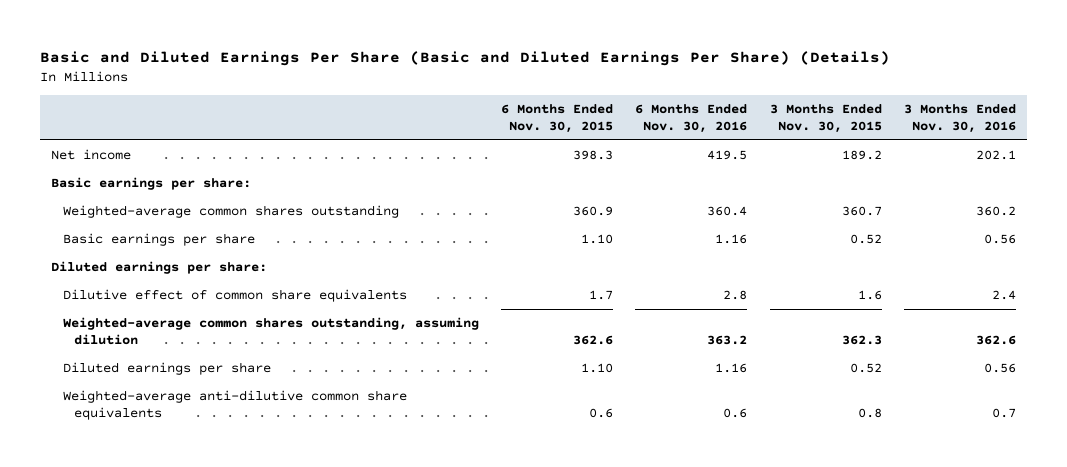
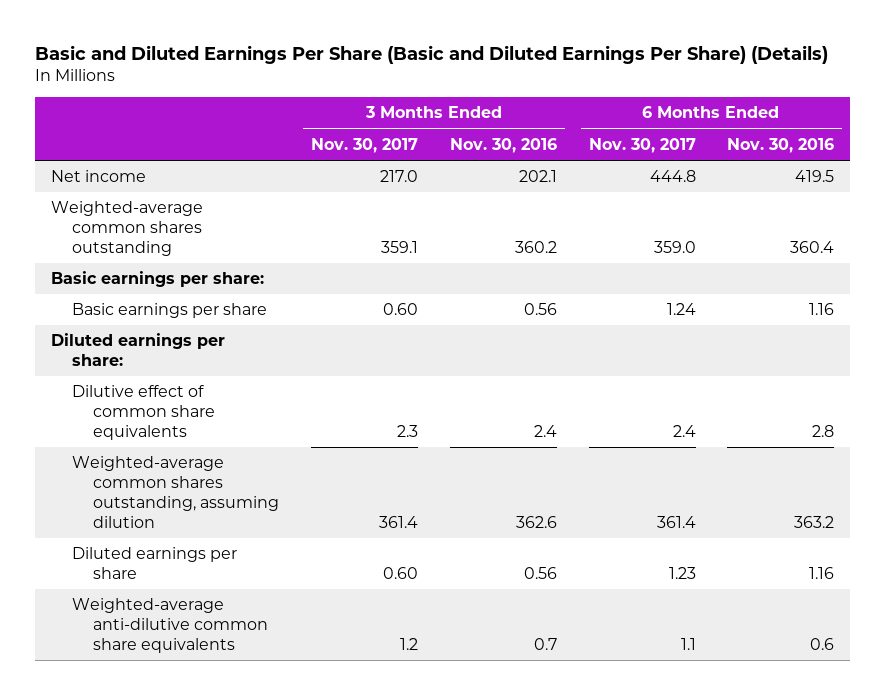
- | 6 Months Ended Nov. 30, 2015 | 6 Months Ended Nov. 30, 2016 | 3 Months Ended Nov. 30, 2015 | 3 Months Ended Nov. 30, 2016
+ | 3 Months Ended Nov. 30, 2017 | 3 Months Ended Nov. 30, 2016 | 6 Months Ended Nov. 30, 2017 | 6 Months Ended Nov. 30, 2016
moved down: Basic earnings per share:

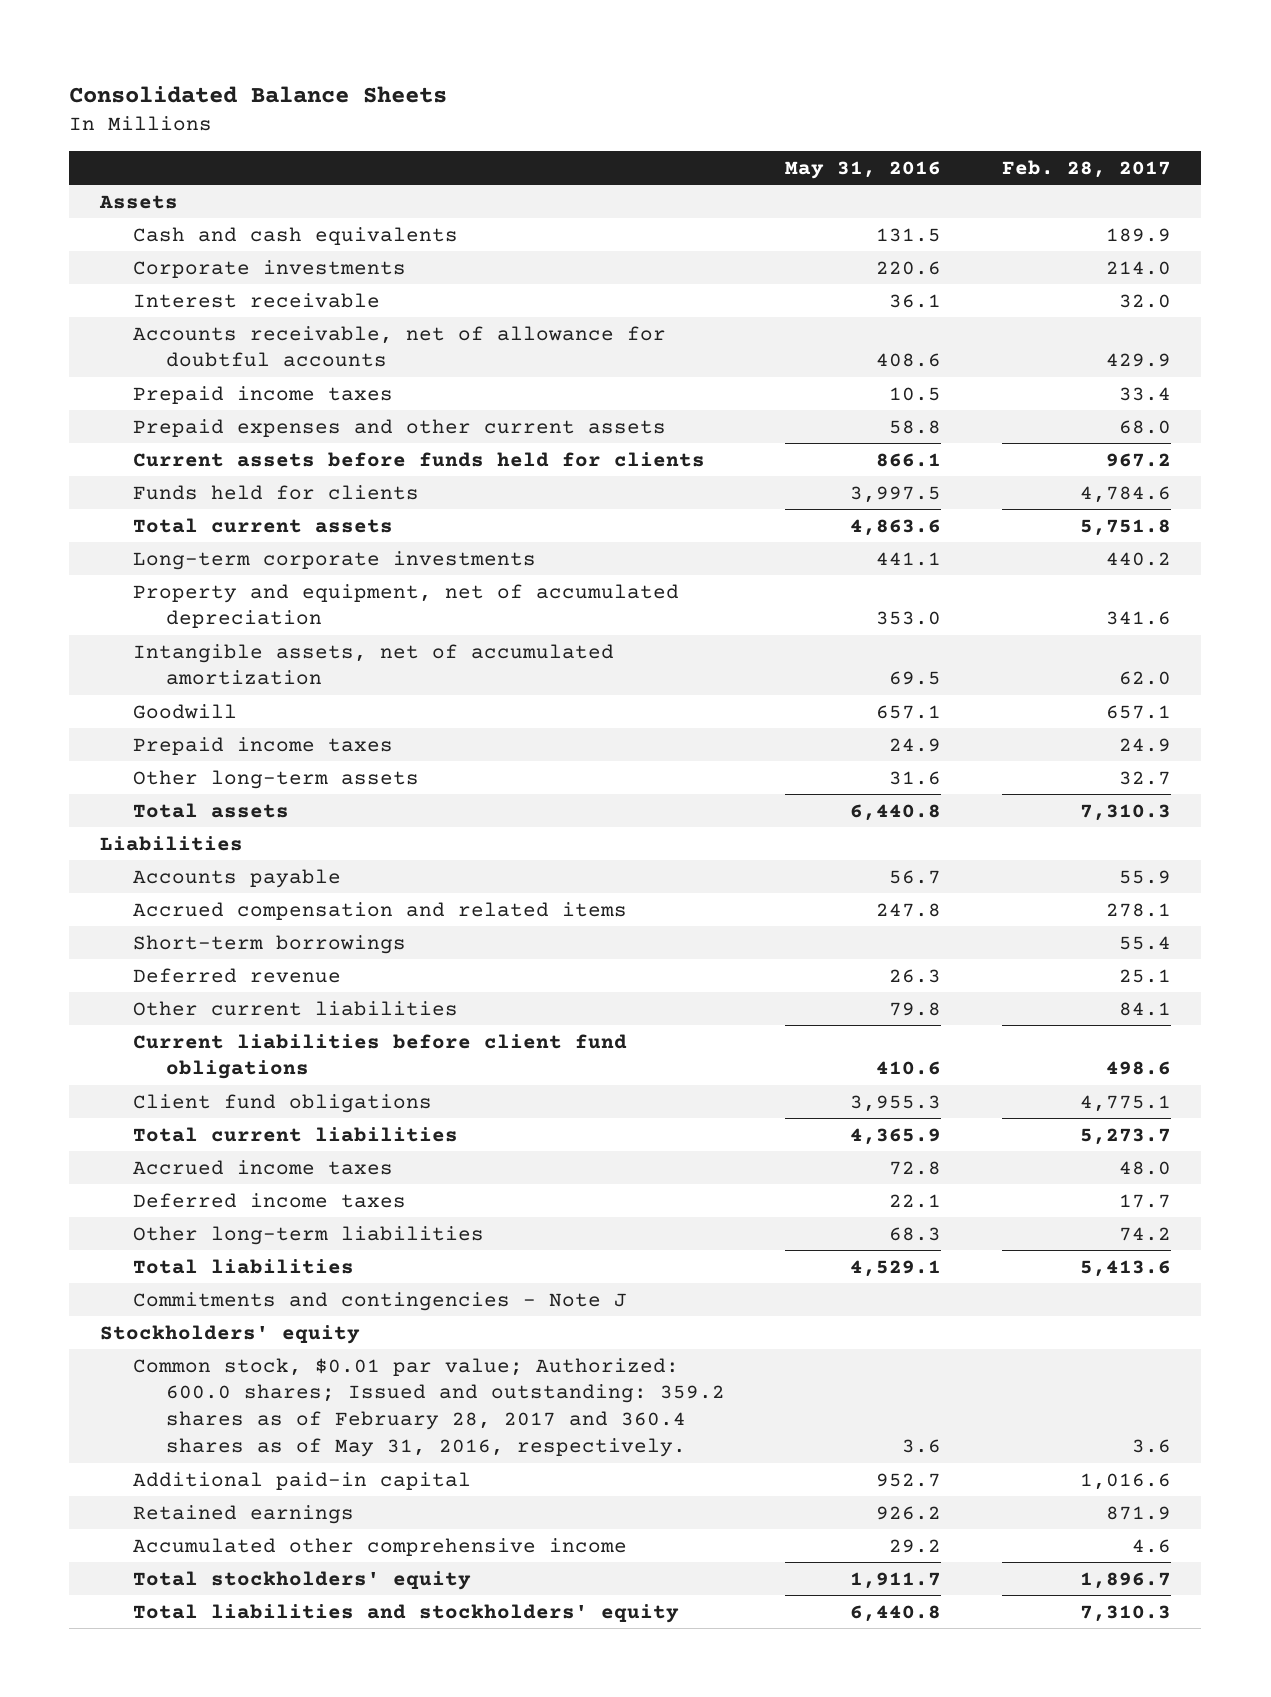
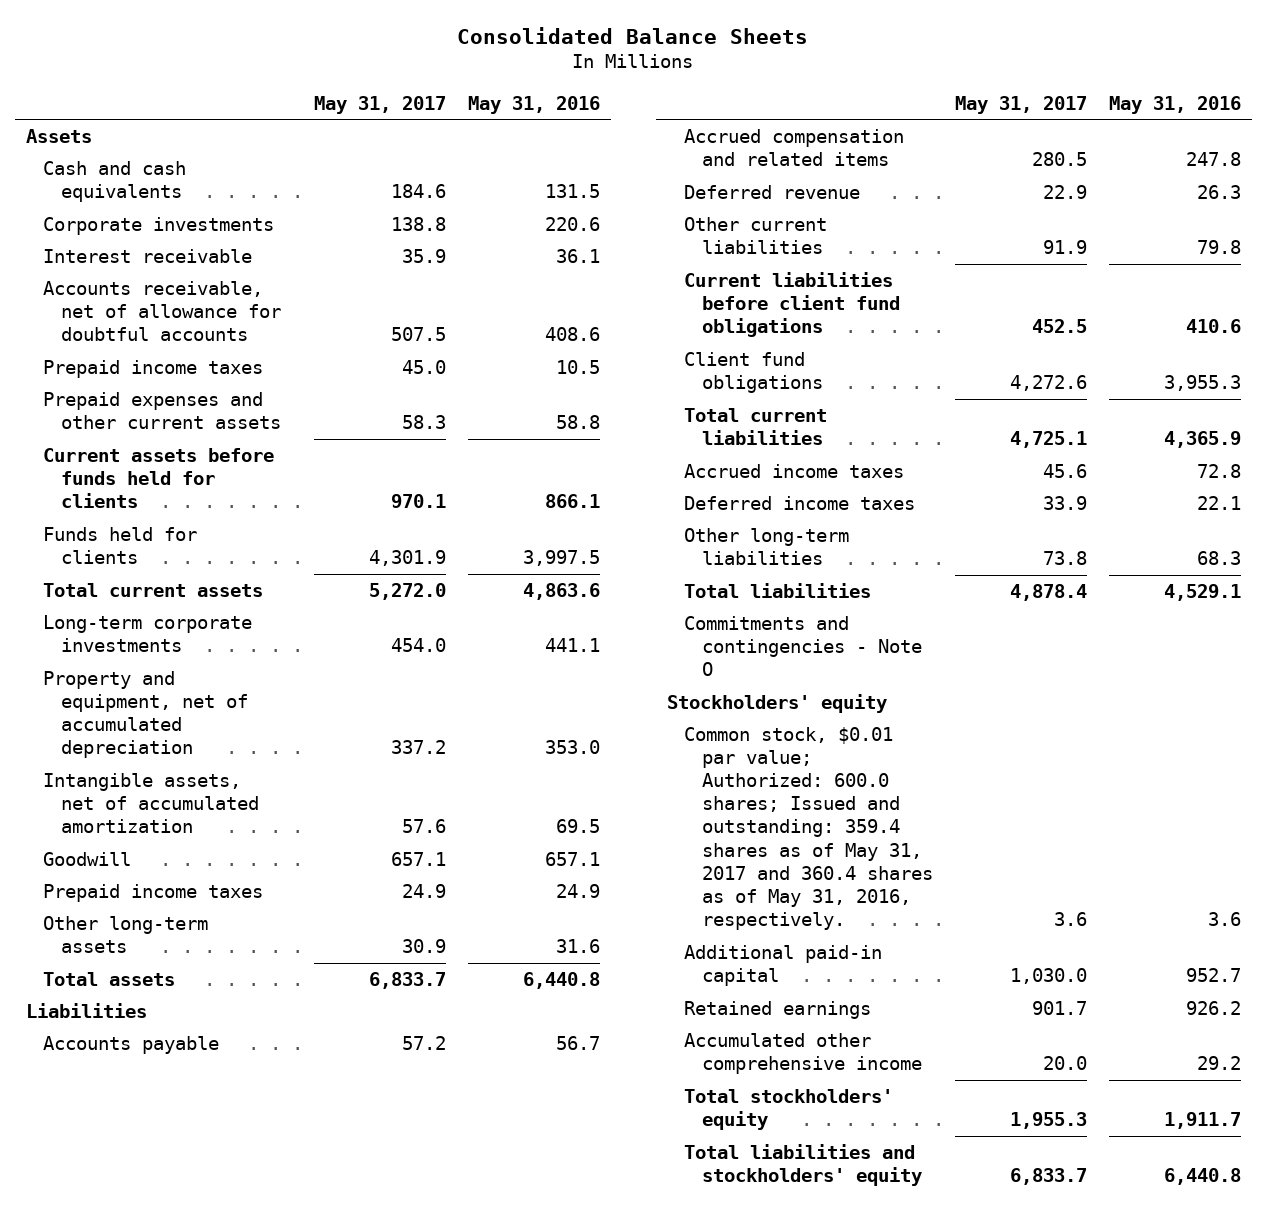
- | May 31, 2016 | Feb. 28, 2017
+ | May 31, 2017 | May 31, 2016
- Short-term borrowings | | 55.4
- Commitments and contingencies - Note J
+ Commitments and contingencies - Note O
- Common stock, $0.01 par value; Authorized: 600.0 shares; Issued and outstanding: 359.2 shares as of February 28, 2017 and 360.4 shares as of May 31, 2016, respectively. | 3.6 | 3.6
+ Common stock, $0.01 par value; Authorized: 600.0 shares; Issued and outstanding: 359.4 shares as of May 31, 2017 and 360.4 shares as of May 31, 2016, respectively. | 3.6 | 3.6

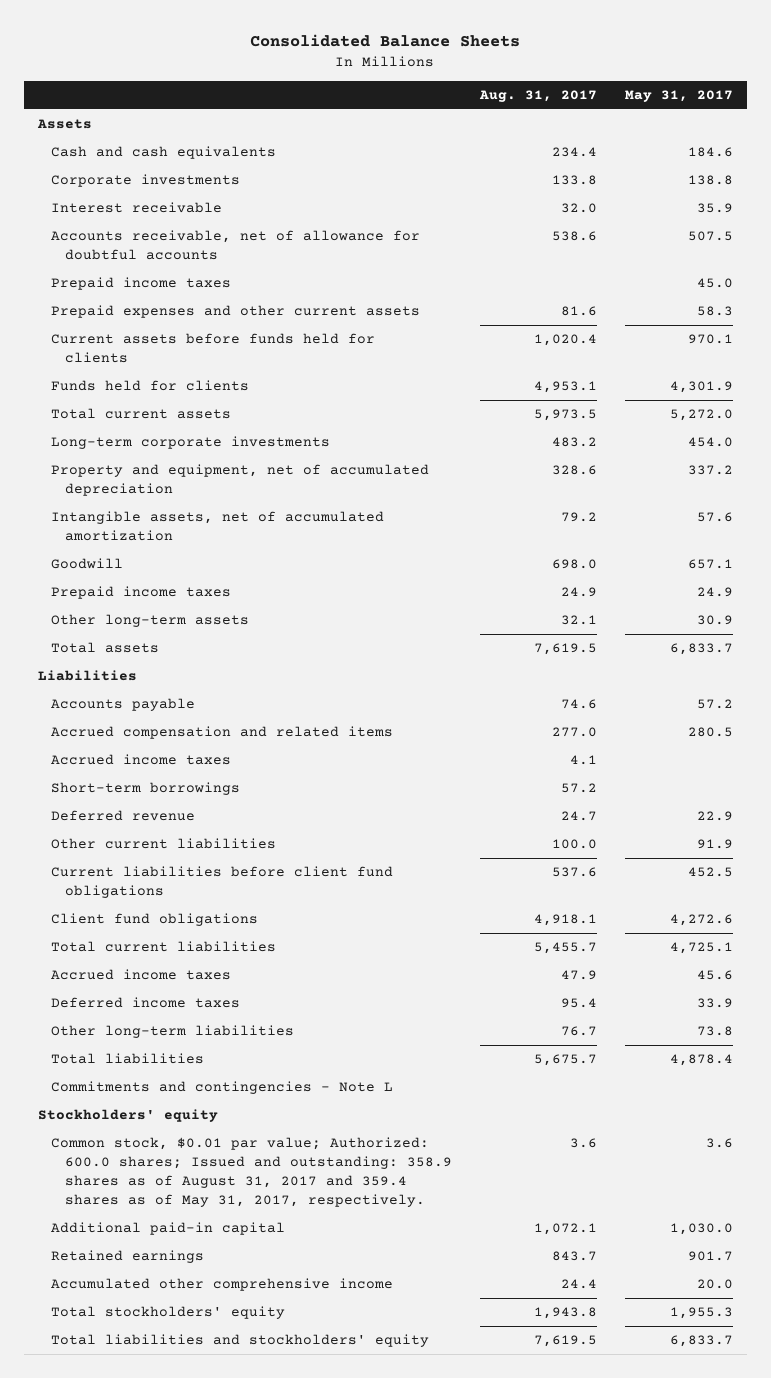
- | May 31, 2017 | May 31, 2016
+ | Aug. 31, 2017 | May 31, 2017
+ Accrued income taxes | 4.1 |
+ Short-term borrowings | 57.2 |
- Commitments and contingencies - Note O
+ Commitments and contingencies - Note L
- Common stock, $0.01 par value; Authorized: 600.0 shares; Issued and outstanding: 359.4 shares as of May 31, 2017 and 360.4 shares as of May 31, 2016, respectively. | 3.6 | 3.6
+ Common stock, $0.01 par value; Authorized: 600.0 shares; Issued and outstanding: 358.9 shares as of August 31, 2017 and 359.4 shares as of May 31, 2017, respectively. | 3.6 | 3.6

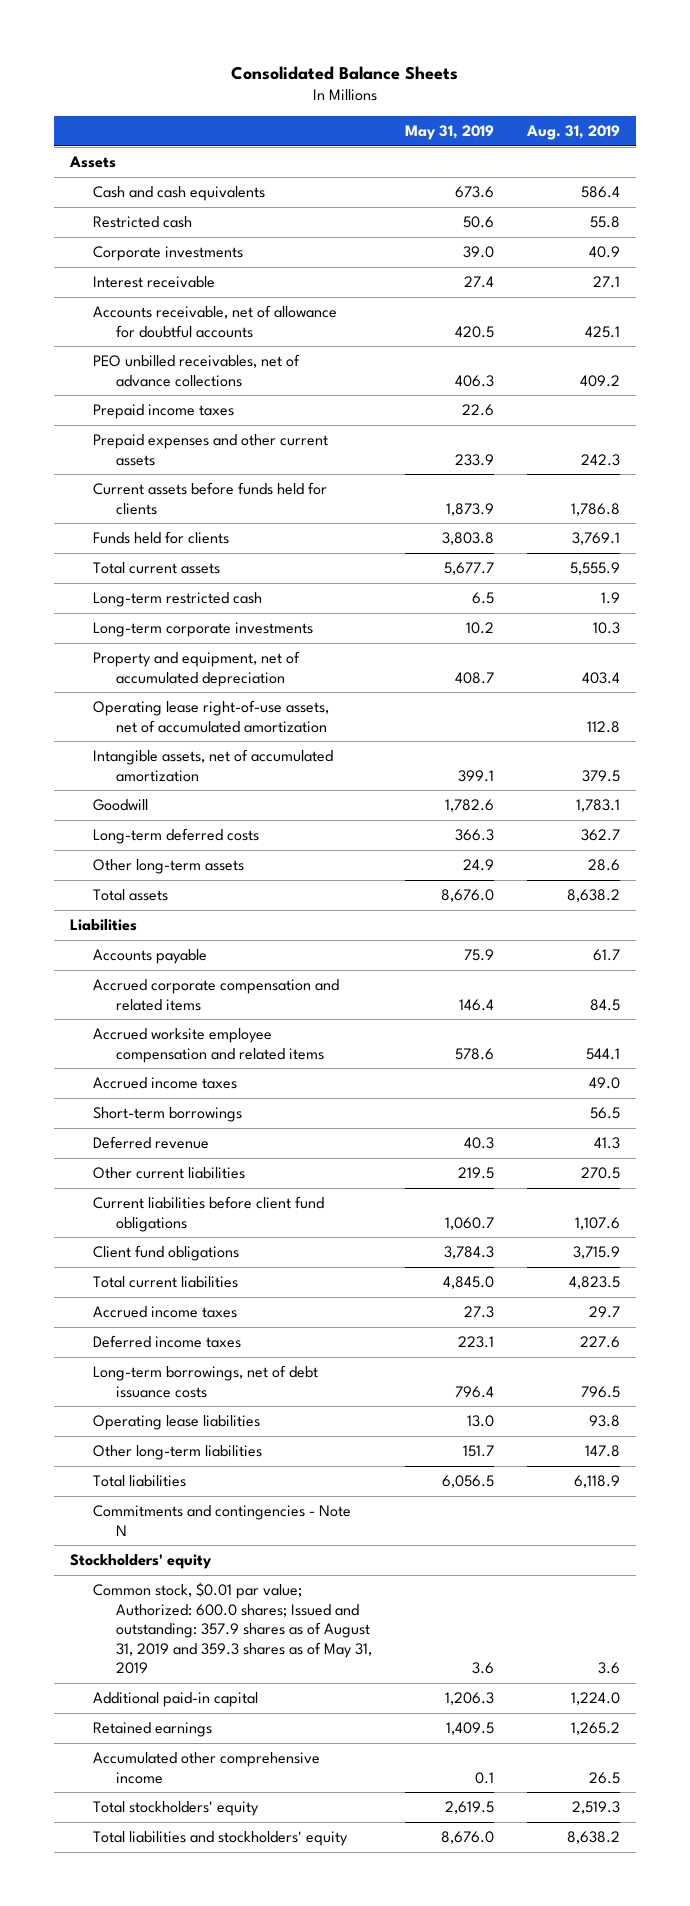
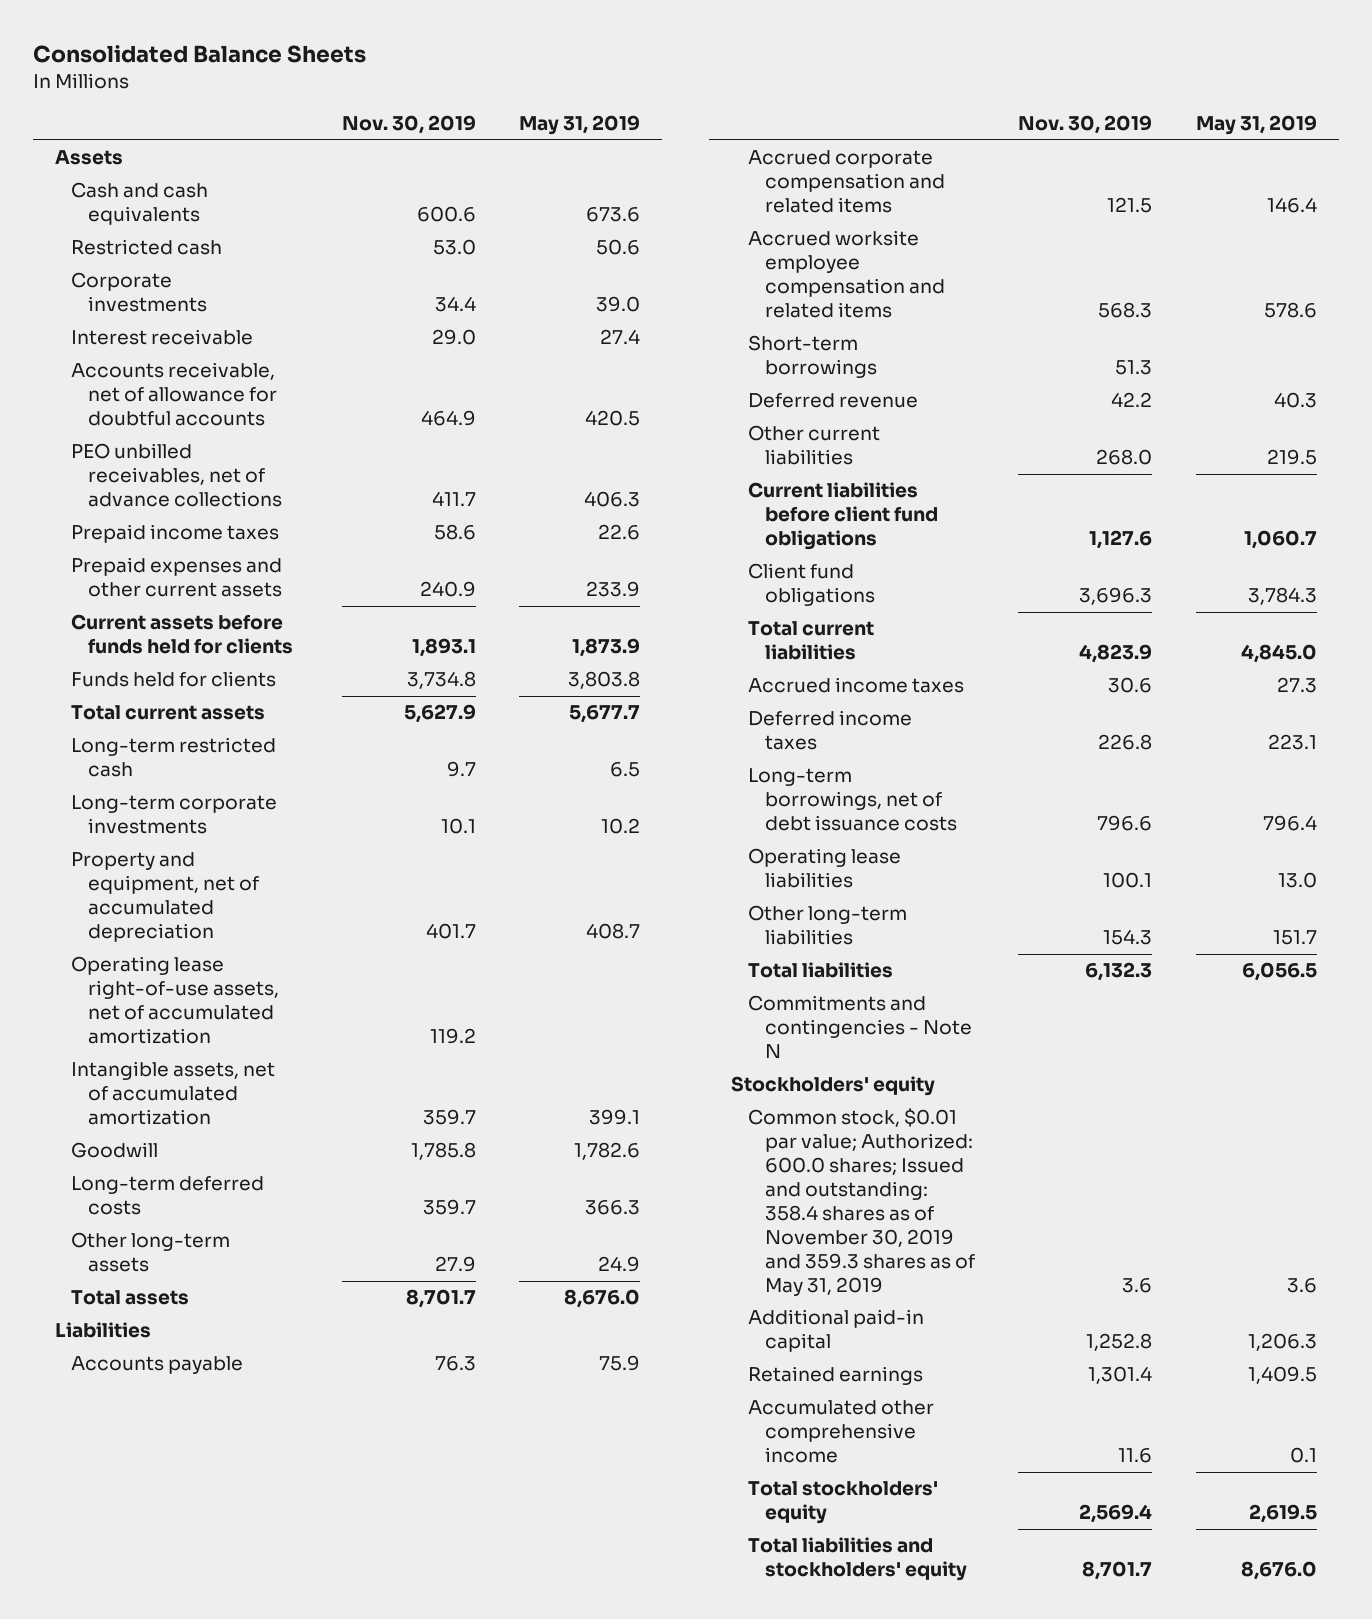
- | May 31, 2019 | Aug. 31, 2019
+ | Nov. 30, 2019 | May 31, 2019
- Accrued income taxes | | 49.0
- Common stock, $0.01 par value; Authorized: 600.0 shares; Issued and outstanding: 357.9 shares as of August 31, 2019 and 359.3 shares as of May 31, 2019 | 3.6 | 3.6
+ Common stock, $0.01 par value; Authorized: 600.0 shares; Issued and outstanding: 358.4 shares as of November 30, 2019 and 359.3 shares as of May 31, 2019 | 3.6 | 3.6

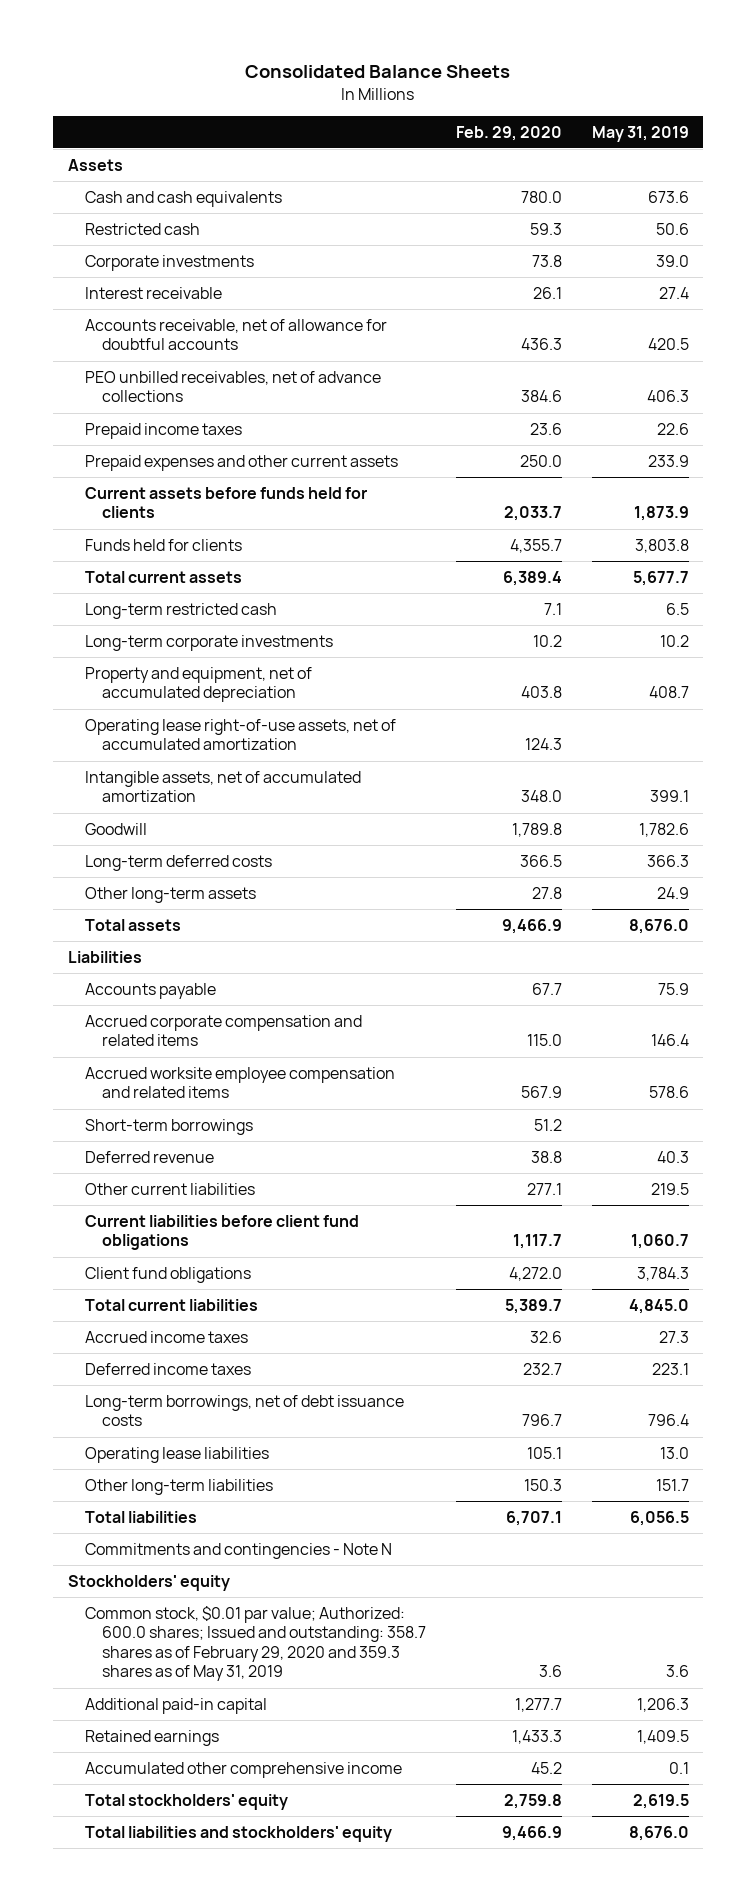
- | Nov. 30, 2019 | May 31, 2019
+ | Feb. 29, 2020 | May 31, 2019
- Common stock, $0.01 par value; Authorized: 600.0 shares; Issued and outstanding: 358.4 shares as of November 30, 2019 and 359.3 shares as of May 31, 2019 | 3.6 | 3.6
+ Common stock, $0.01 par value; Authorized: 600.0 shares; Issued and outstanding: 358.7 shares as of February 29, 2020 and 359.3 shares as of May 31, 2019 | 3.6 | 3.6

